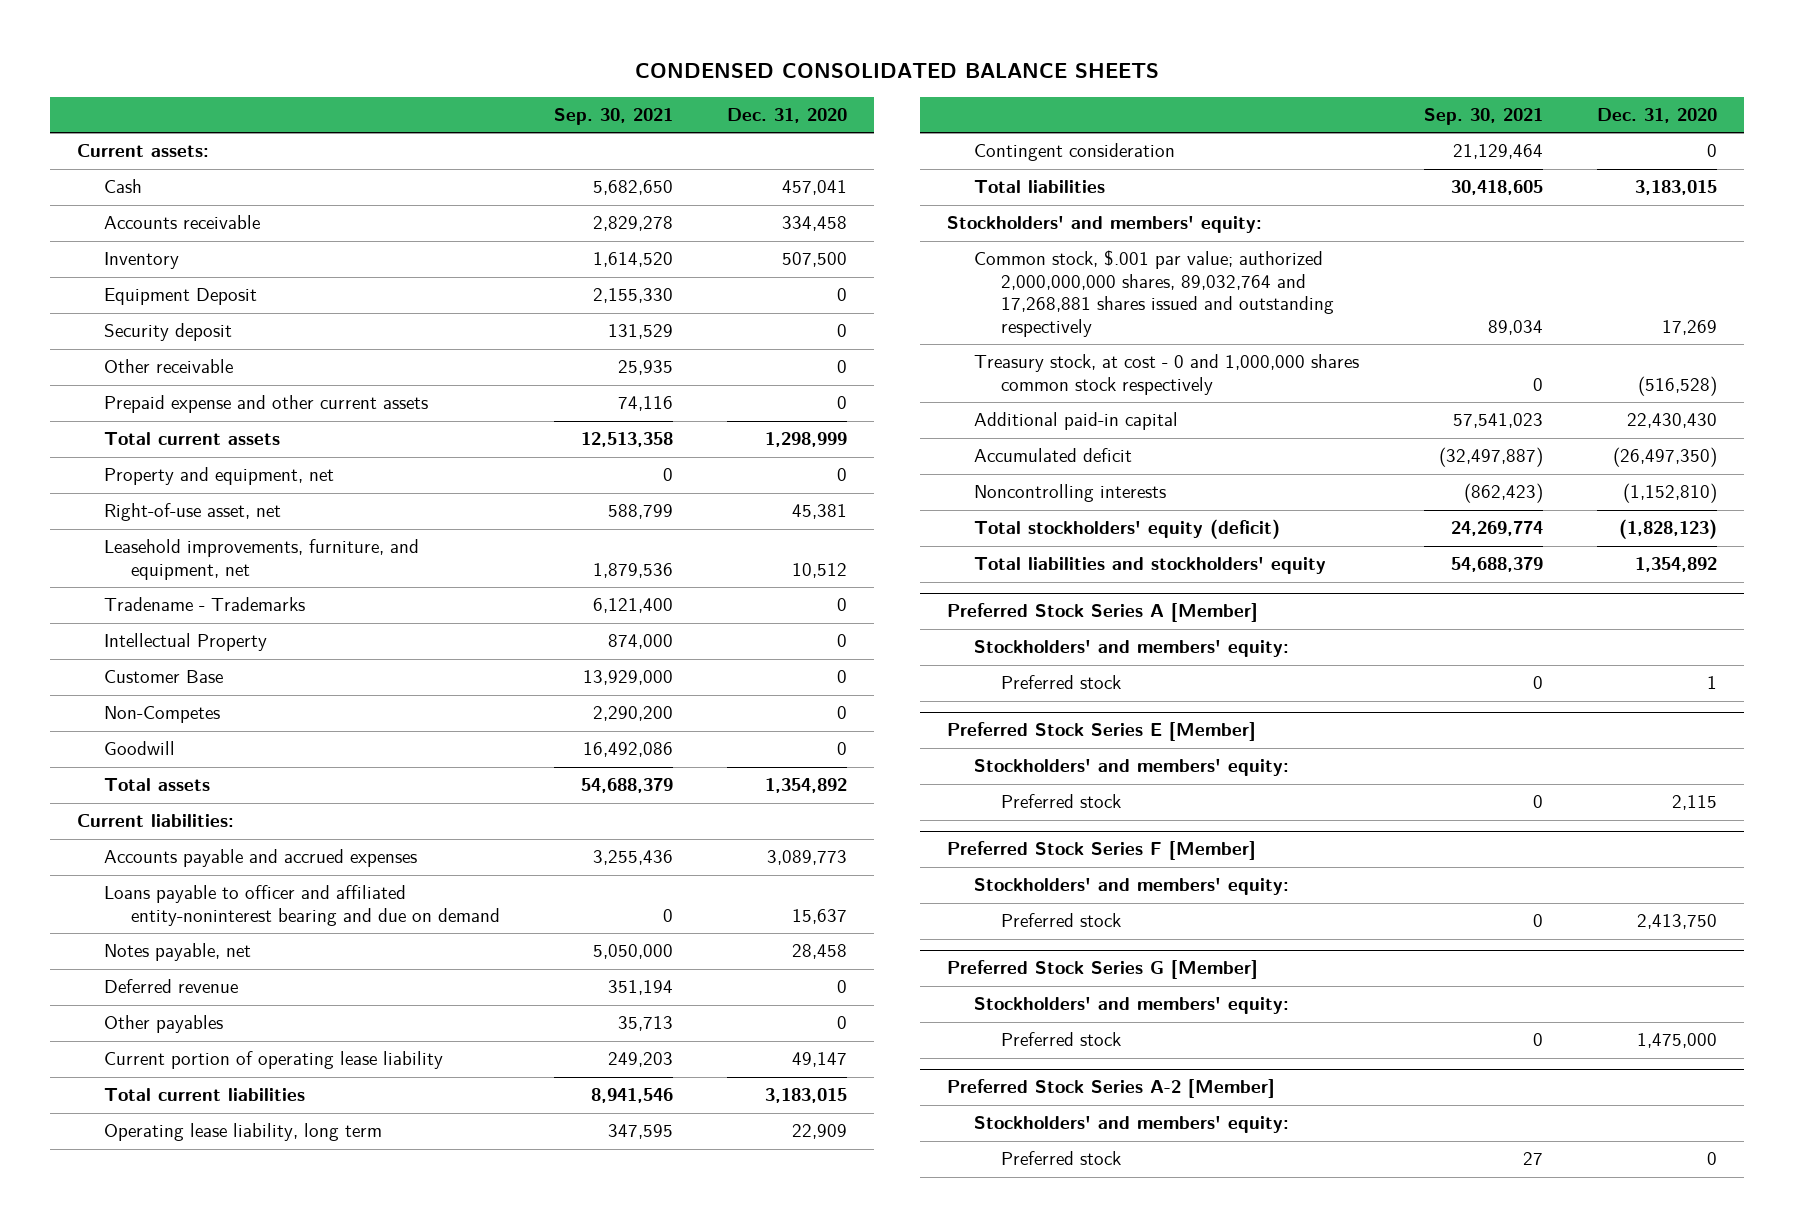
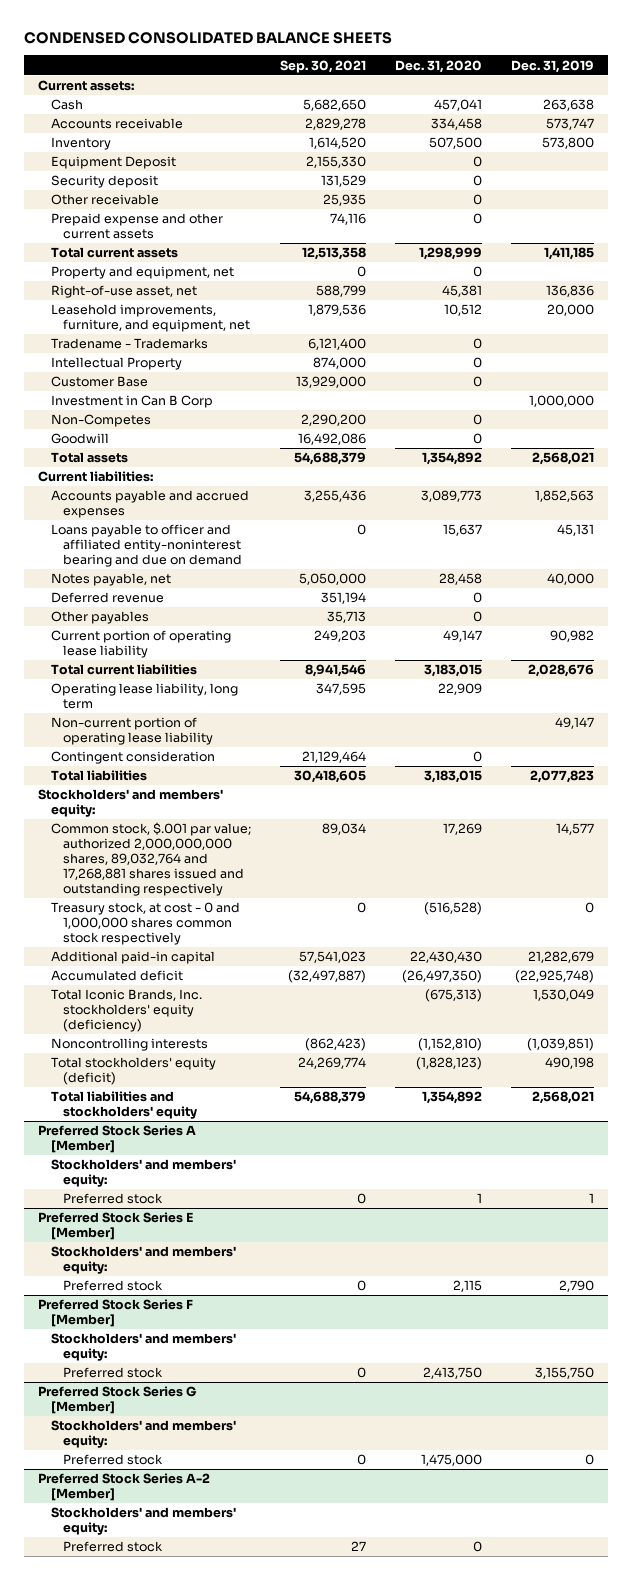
- | Sep. 30, 2021 | Dec. 31, 2020
+ | Sep. 30, 2021 | Dec. 31, 2020 | Dec. 31, 2019
+ Investment in Can B Corp | | | 1,000,000
+ Non-current portion of operating lease liability | | | 49,147
+ Total Iconic Brands, Inc. stockholders' equity (deficiency) | | (675,313) | 1,530,049

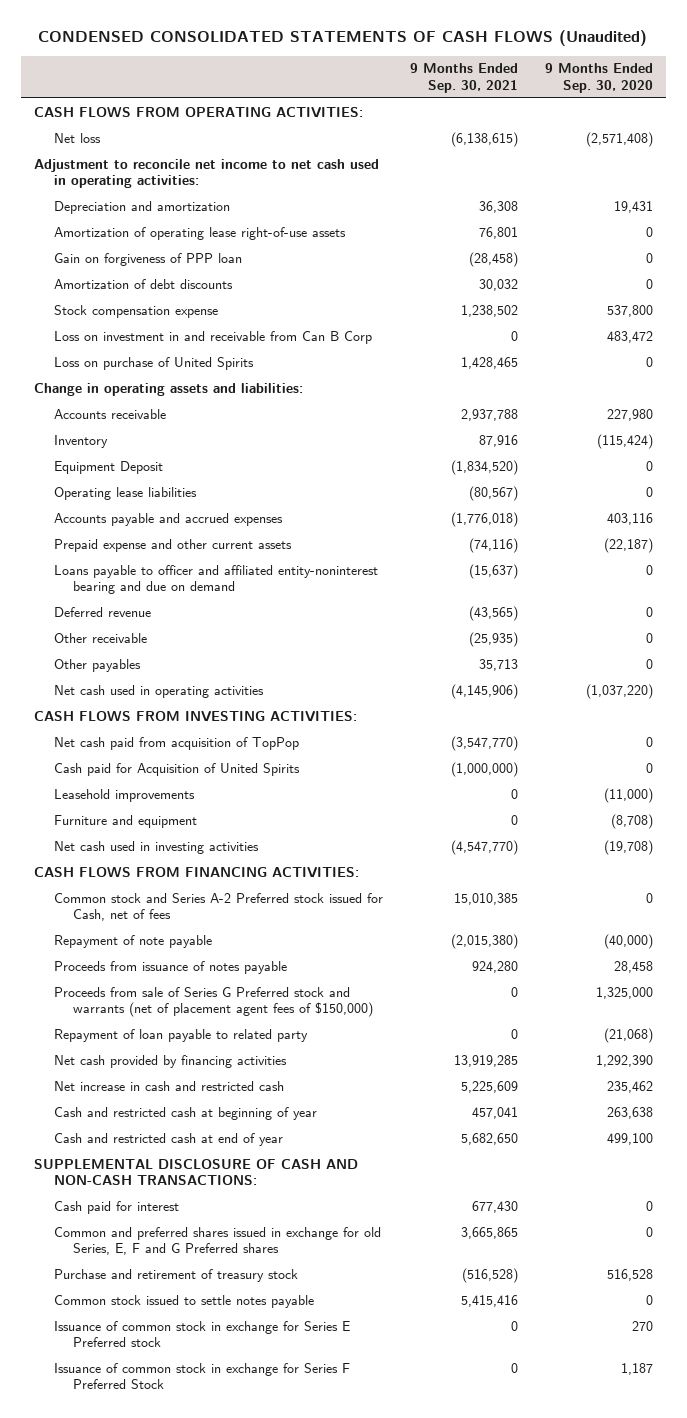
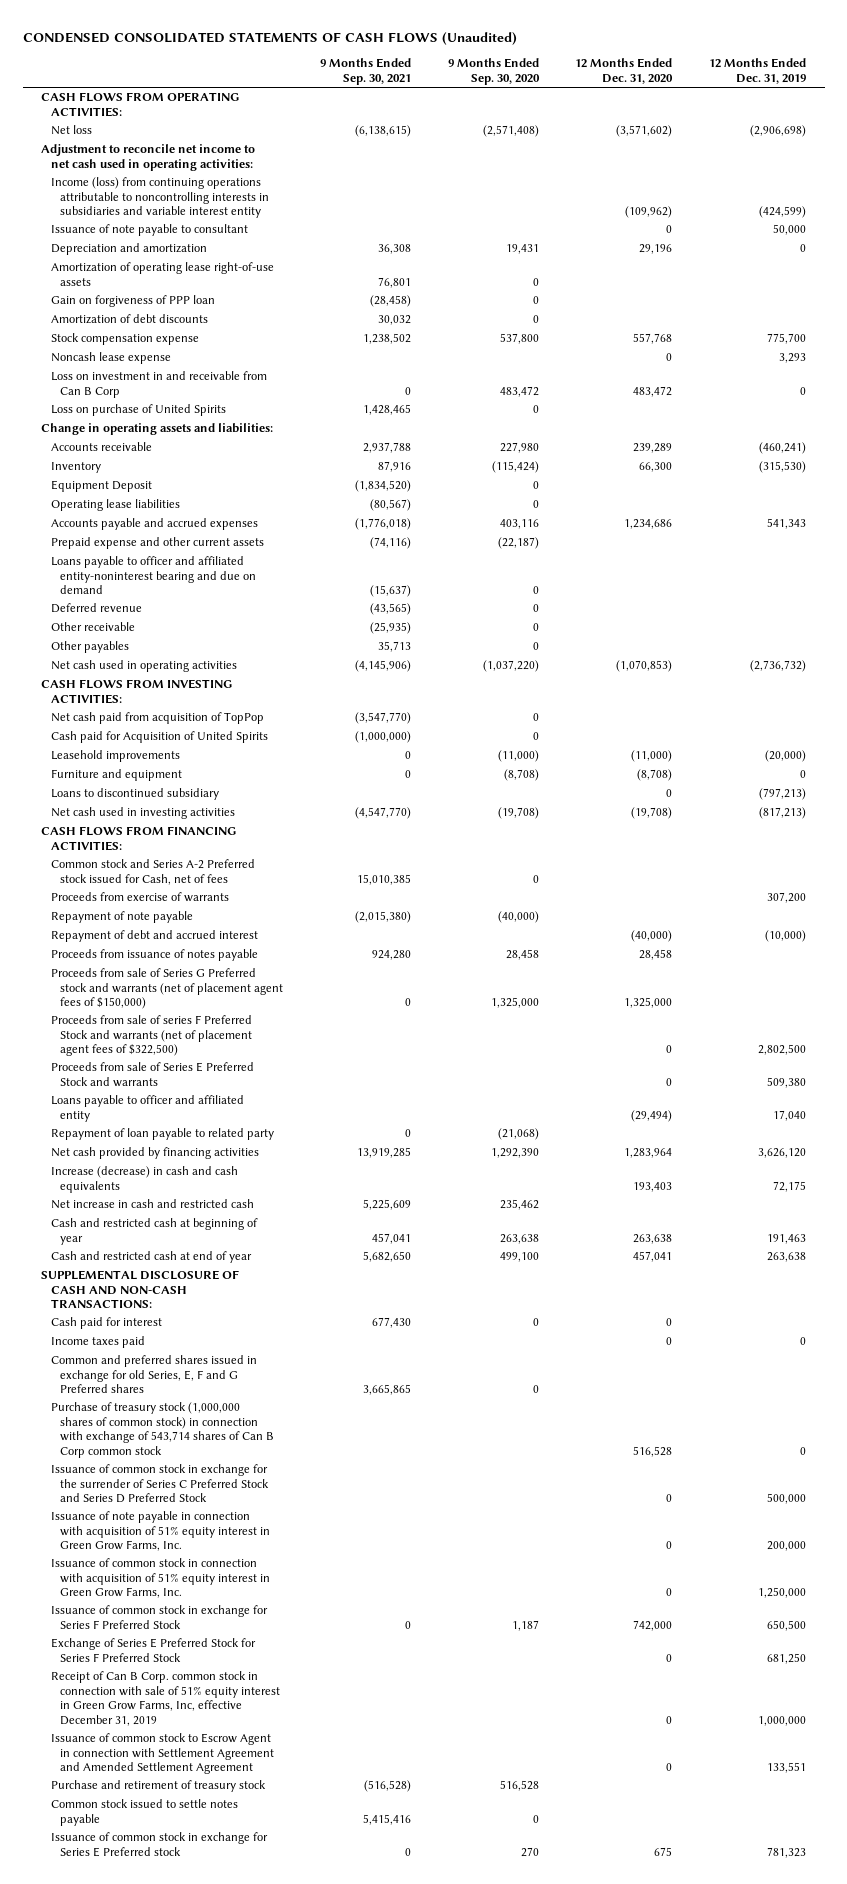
- | 9 Months Ended Sep. 30, 2021 | 9 Months Ended Sep. 30, 2020
+ | 9 Months Ended Sep. 30, 2021 | 9 Months Ended Sep. 30, 2020 | 12 Months Ended Dec. 31, 2020 | 12 Months Ended Dec. 31, 2019
+ Income (loss) from continuing operations attributable to noncontrolling interests in subsidiaries and variable interest entity | | | (109,962) | (424,599)
+ Issuance of note payable to consultant | | | 0 | 50,000
+ Noncash lease expense | | | 0 | 3,293
+ Loans to discontinued subsidiary | | | 0 | (797,213)
+ Proceeds from exercise of warrants | | | | 307,200
+ Repayment of debt and accrued interest | | | (40,000) | (10,000)
+ Proceeds from sale of series F Preferred Stock and warrants (net of placement agent fees of $322,500) | | | 0 | 2,802,500
+ Proceeds from sale of Series E Preferred Stock and warrants | | | 0 | 509,380
+ Loans payable to officer and affiliated entity | | | (29,494) | 17,040
+ Increase (decrease) in cash and cash equivalents | | | 193,403 | 72,175
+ Income taxes paid | | | 0 | 0
+ Purchase of treasury stock (1,000,000 shares of common stock) in connection with exchange of 543,714 shares of Can B Corp common stock | | | 516,528 | 0
+ Issuance of common stock in exchange for the surrender of Series C Preferred Stock and Series D Preferred Stock | | | 0 | 500,000
+ Issuance of note payable in connection with acquisition of 51% equity interest in Green Grow Farms, Inc. | | | 0 | 200,000
+ Issuance of common stock in connection with acquisition of 51% equity interest in Green Grow Farms, Inc. | | | 0 | 1,250,000
moved up: Issuance of common stock in exchange for Series F Preferred Stock | 0 | 1,187 | 742,000 | 650,500
+ Exchange of Series E Preferred Stock for Series F Preferred Stock | | | 0 | 681,250
+ Receipt of Can B Corp. common stock in connection with sale of 51% equity interest in Green Grow Farms, Inc, effective December 31, 2019 | | | 0 | 1,000,000
+ Issuance of common stock to Escrow Agent in connection with Settlement Agreement and Amended Settlement Agreement | | | 0 | 133,551

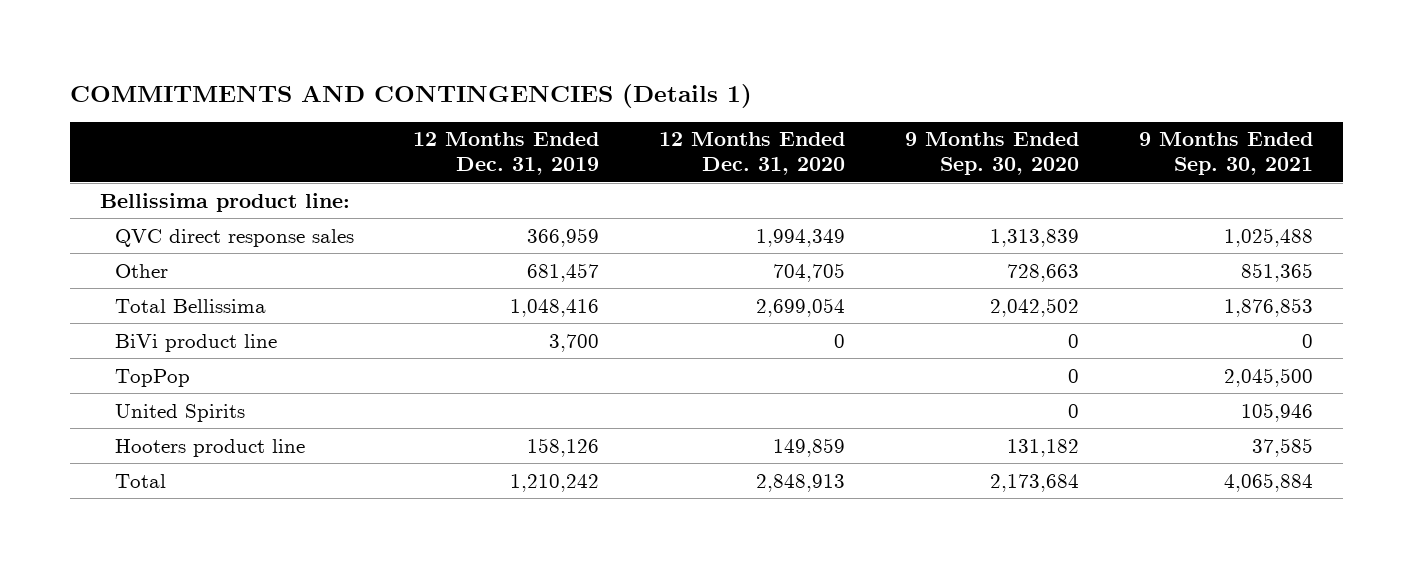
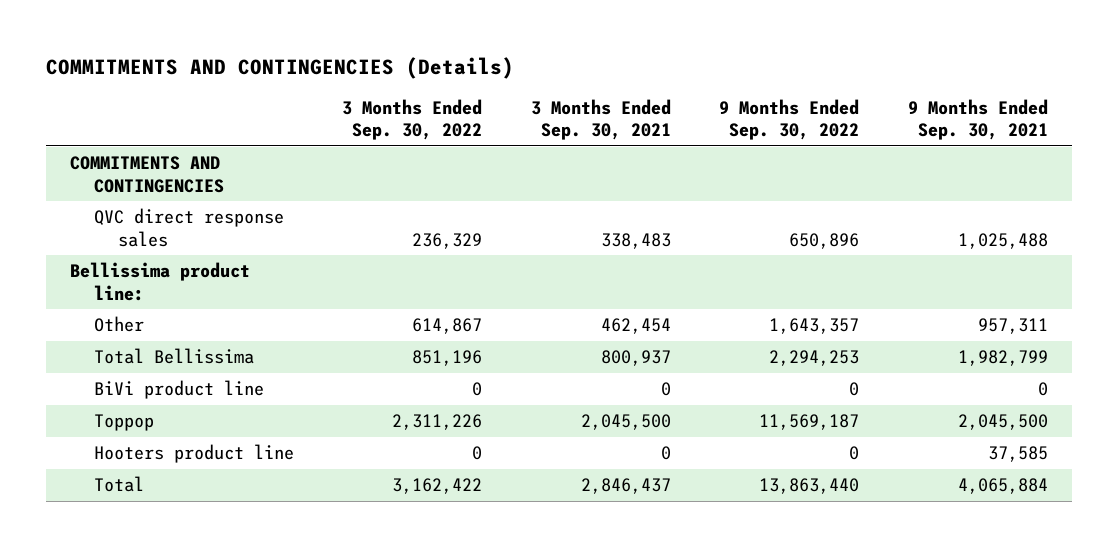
- COMMITMENTS AND CONTINGENCIES (Details 1)
+ COMMITMENTS AND CONTINGENCIES (Details)
- | 12 Months Ended Dec. 31, 2019 | 12 Months Ended Dec. 31, 2020 | 9 Months Ended Sep. 30, 2020 | 9 Months Ended Sep. 30, 2021
+ | 3 Months Ended Sep. 30, 2022 | 3 Months Ended Sep. 30, 2021 | 9 Months Ended Sep. 30, 2022 | 9 Months Ended Sep. 30, 2021
+ COMMITMENTS AND CONTINGENCIES
- Other | 681,457 | 704,705 | 728,663 | 851,365
- Total Bellissima | 1,048,416 | 2,699,054 | 2,042,502 | 1,876,853
moved down: Bellissima product line:
+ Other | 614,867 | 462,454 | 1,643,357 | 957,311
+ Total Bellissima | 851,196 | 800,937 | 2,294,253 | 1,982,799
- TopPop | | | 0 | 2,045,500
- United Spirits | | | 0 | 105,946
+ Toppop | 2,311,226 | 2,045,500 | 11,569,187 | 2,045,500

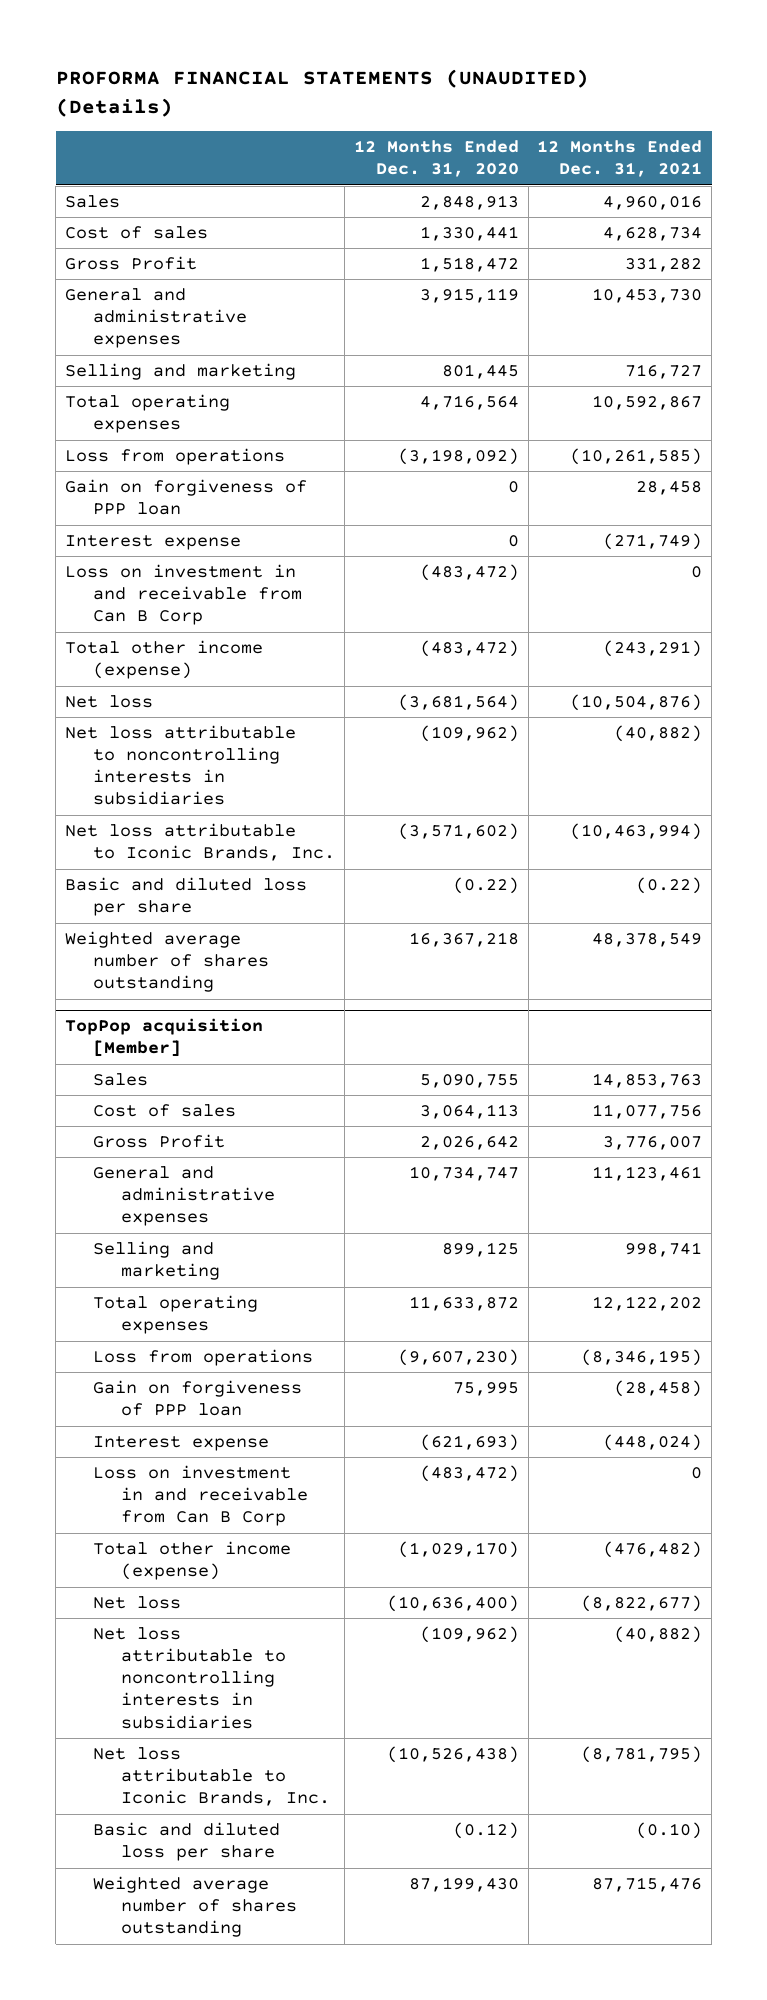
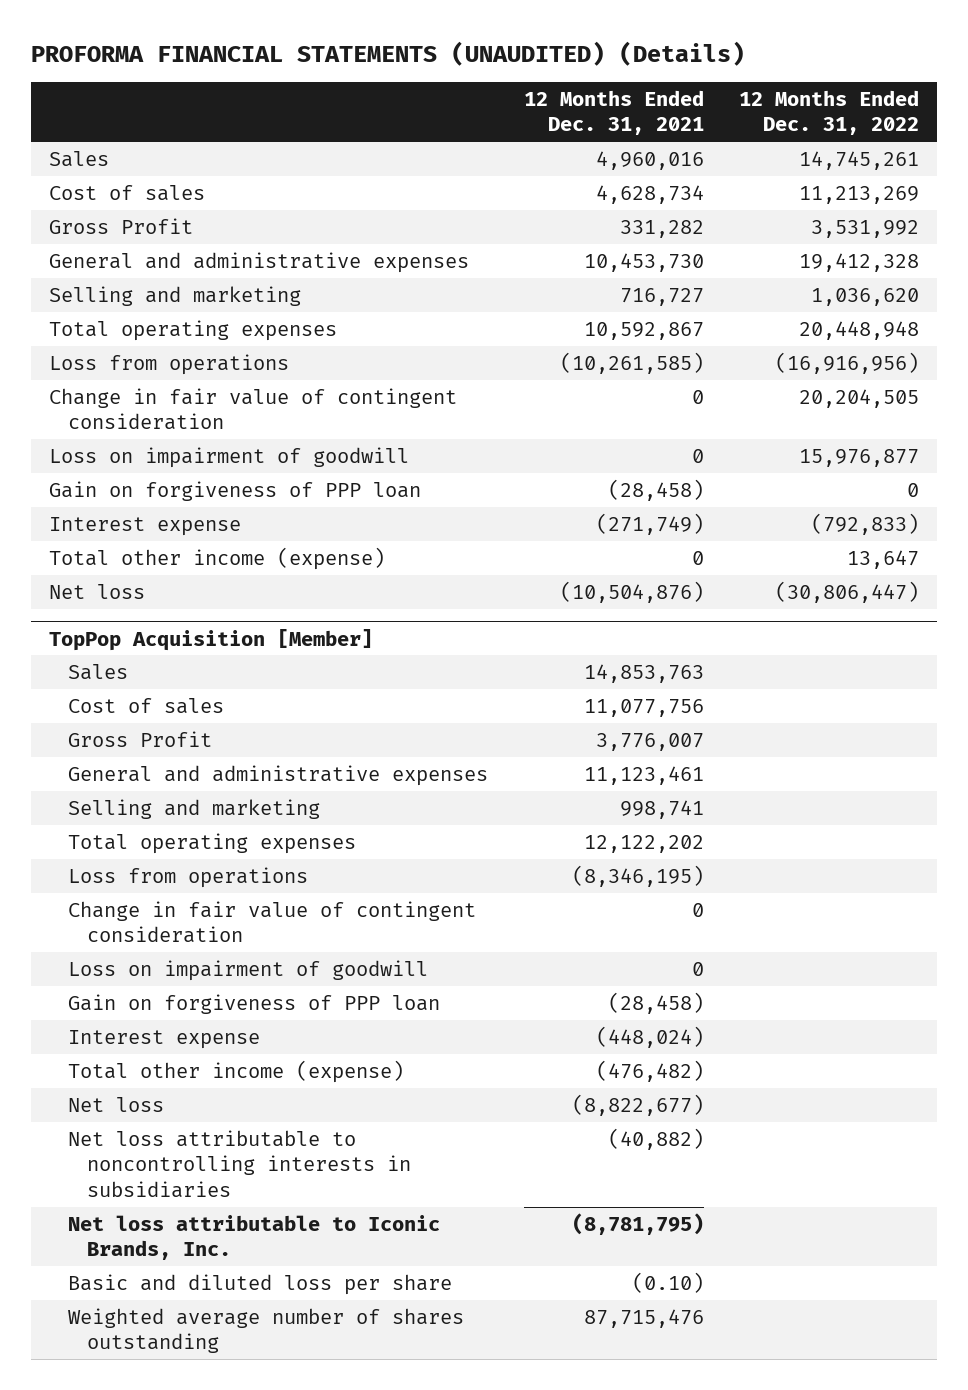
- | 12 Months Ended Dec. 31, 2020 | 12 Months Ended Dec. 31, 2021
+ | 12 Months Ended Dec. 31, 2021 | 12 Months Ended Dec. 31, 2022
- Gain on forgiveness of PPP loan | 0 | 28,458
+ Change in fair value of contingent consideration | 0 | 20,204,505
+ Loss on impairment of goodwill | 0 | 15,976,877
+ Gain on forgiveness of PPP loan | (28,458) | 0
- Loss on investment in and receivable from Can B Corp | (483,472) | 0
- Total other income (expense) | (483,472) | (243,291)
+ Total other income (expense) | 0 | 13,647
- Net loss attributable to noncontrolling interests in subsidiaries | (109,962) | (40,882)
- Net loss attributable to Iconic Brands, Inc. | (3,571,602) | (10,463,994)
- Basic and diluted loss per share | (0.22) | (0.22)
- Weighted average number of shares outstanding | 16,367,218 | 48,378,549
- TopPop acquisition [Member]
+ TopPop Acquisition [Member]
+ Change in fair value of contingent consideration | 0 |
+ Loss on impairment of goodwill | 0 |
- Loss on investment in and receivable from Can B Corp | (483,472) | 0

